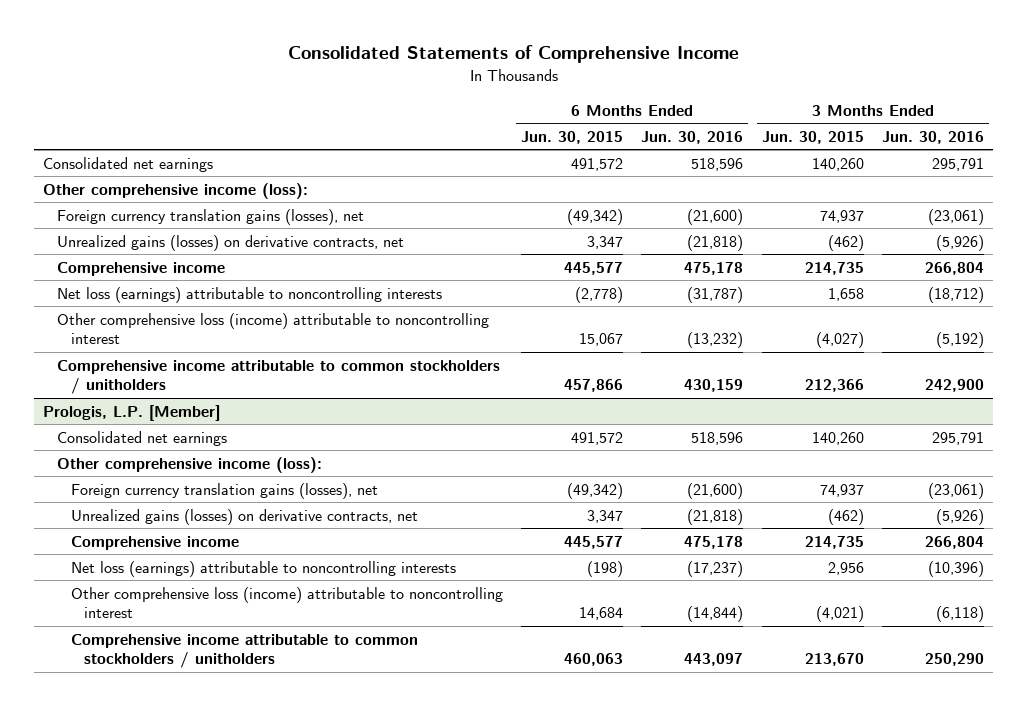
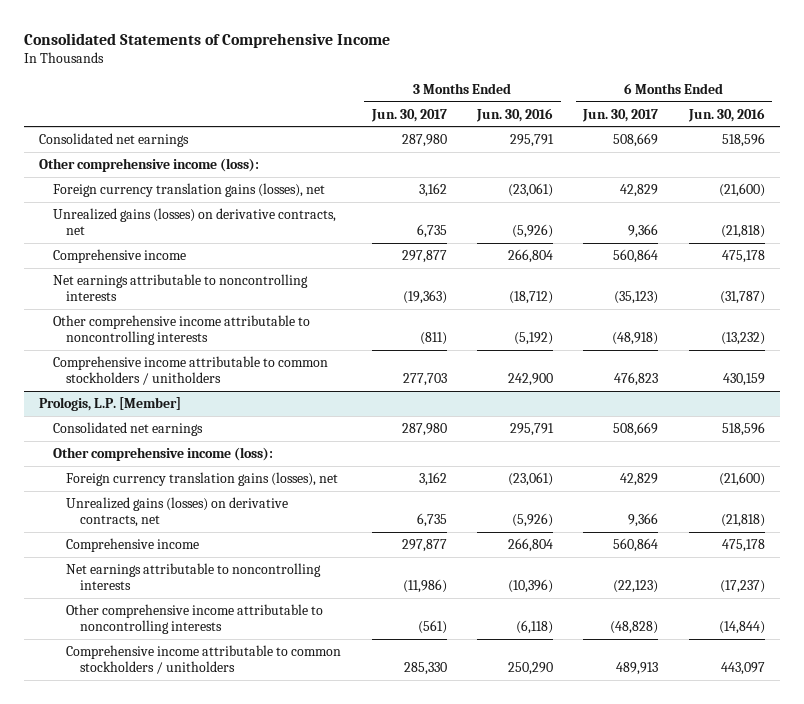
- | 6 Months Ended Jun. 30, 2015 | 6 Months Ended Jun. 30, 2016 | 3 Months Ended Jun. 30, 2015 | 3 Months Ended Jun. 30, 2016
+ | 3 Months Ended Jun. 30, 2017 | 3 Months Ended Jun. 30, 2016 | 6 Months Ended Jun. 30, 2017 | 6 Months Ended Jun. 30, 2016
- Net loss (earnings) attributable to noncontrolling interests | (2,778) | (31,787) | 1,658 | (18,712)
- Other comprehensive loss (income) attributable to noncontrolling interest | 15,067 | (13,232) | (4,027) | (5,192)
+ Net earnings attributable to noncontrolling interests | (19,363) | (18,712) | (35,123) | (31,787)
+ Other comprehensive income attributable to noncontrolling interests | (811) | (5,192) | (48,918) | (13,232)
@ Prologis, L.P. [Member]
- Net loss (earnings) attributable to noncontrolling interests | (198) | (17,237) | 2,956 | (10,396)
- Other comprehensive loss (income) attributable to noncontrolling interest | 14,684 | (14,844) | (4,021) | (6,118)
+ Net earnings attributable to noncontrolling interests | (11,986) | (10,396) | (22,123) | (17,237)
+ Other comprehensive income attributable to noncontrolling interests | (561) | (6,118) | (48,828) | (14,844)

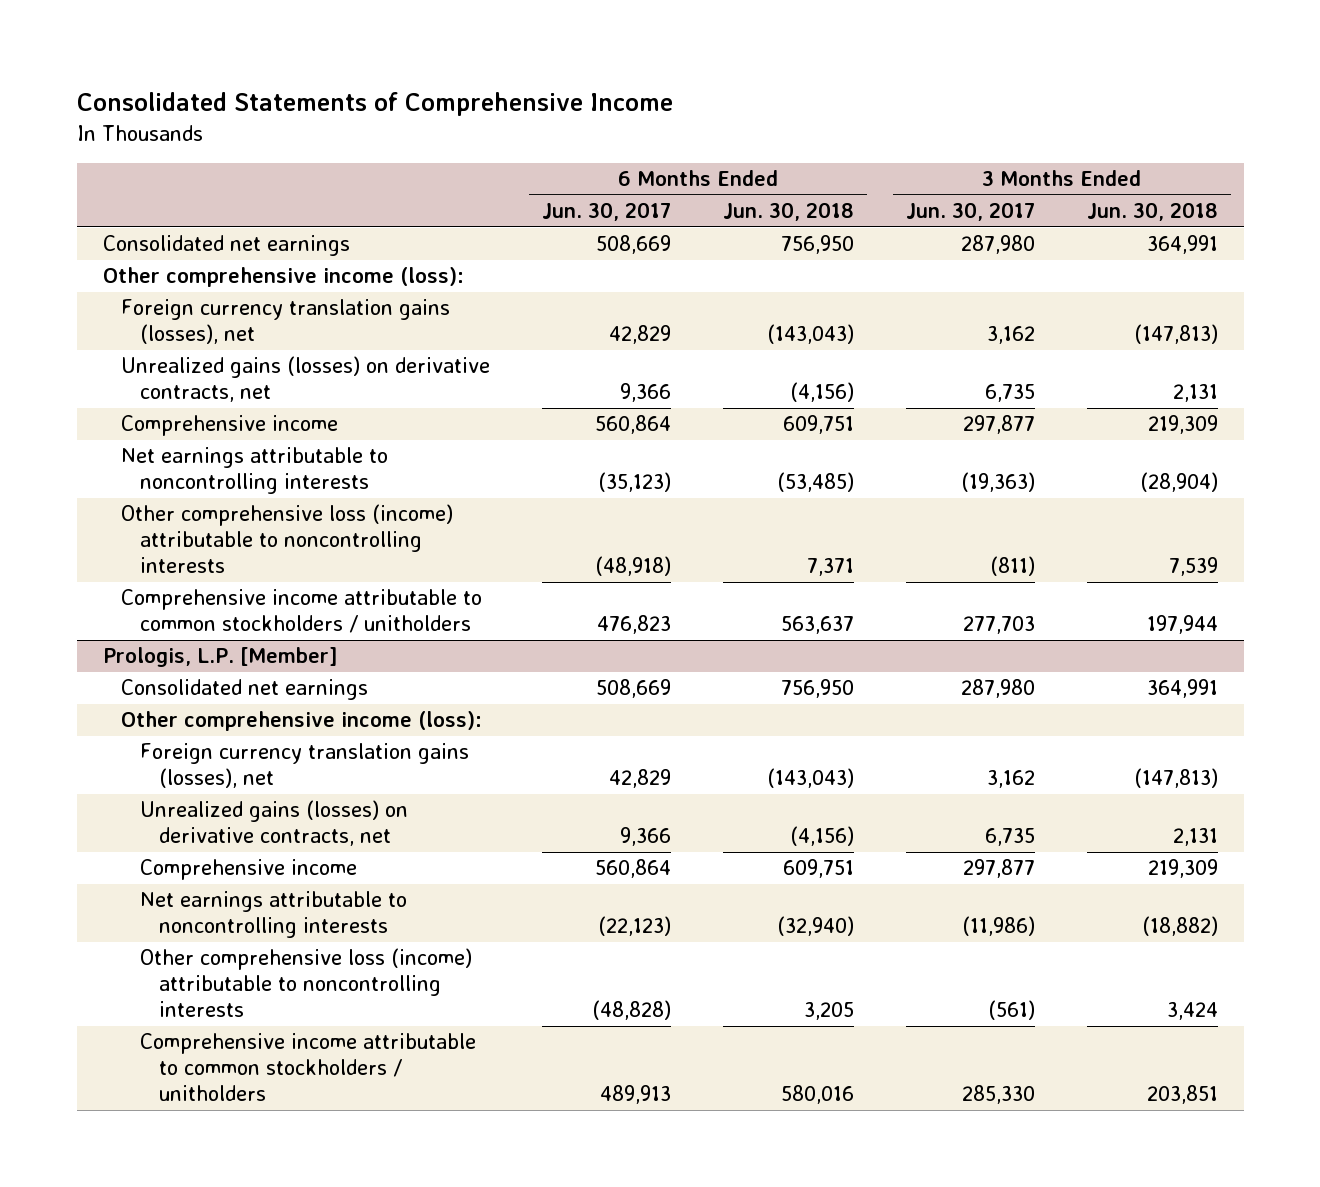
- | 3 Months Ended Jun. 30, 2017 | 3 Months Ended Jun. 30, 2016 | 6 Months Ended Jun. 30, 2017 | 6 Months Ended Jun. 30, 2016
+ | 6 Months Ended Jun. 30, 2017 | 6 Months Ended Jun. 30, 2018 | 3 Months Ended Jun. 30, 2017 | 3 Months Ended Jun. 30, 2018
- Other comprehensive income attributable to noncontrolling interests | (811) | (5,192) | (48,918) | (13,232)
+ Other comprehensive loss (income) attributable to noncontrolling interests | (48,918) | 7,371 | (811) | 7,539
@ Prologis, L.P. [Member]
- Other comprehensive income attributable to noncontrolling interests | (561) | (6,118) | (48,828) | (14,844)
+ Other comprehensive loss (income) attributable to noncontrolling interests | (48,828) | 3,205 | (561) | 3,424

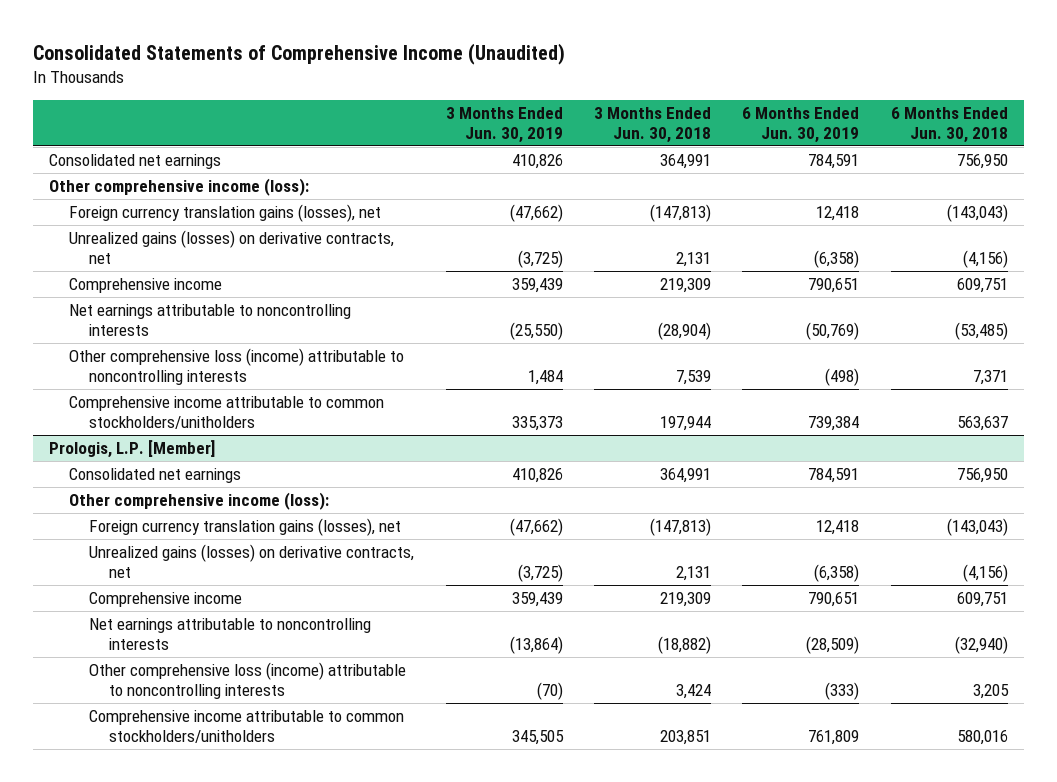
- Consolidated Statements of Comprehensive Income
+ Consolidated Statements of Comprehensive Income (Unaudited)
- | 6 Months Ended Jun. 30, 2017 | 6 Months Ended Jun. 30, 2018 | 3 Months Ended Jun. 30, 2017 | 3 Months Ended Jun. 30, 2018
+ | 3 Months Ended Jun. 30, 2019 | 3 Months Ended Jun. 30, 2018 | 6 Months Ended Jun. 30, 2019 | 6 Months Ended Jun. 30, 2018
- Comprehensive income attributable to common stockholders / unitholders | 476,823 | 563,637 | 277,703 | 197,944
+ Comprehensive income attributable to common stockholders/unitholders | 335,373 | 197,944 | 739,384 | 563,637
@ Prologis, L.P. [Member]
- Comprehensive income attributable to common stockholders / unitholders | 489,913 | 580,016 | 285,330 | 203,851
+ Comprehensive income attributable to common stockholders/unitholders | 345,505 | 203,851 | 761,809 | 580,016

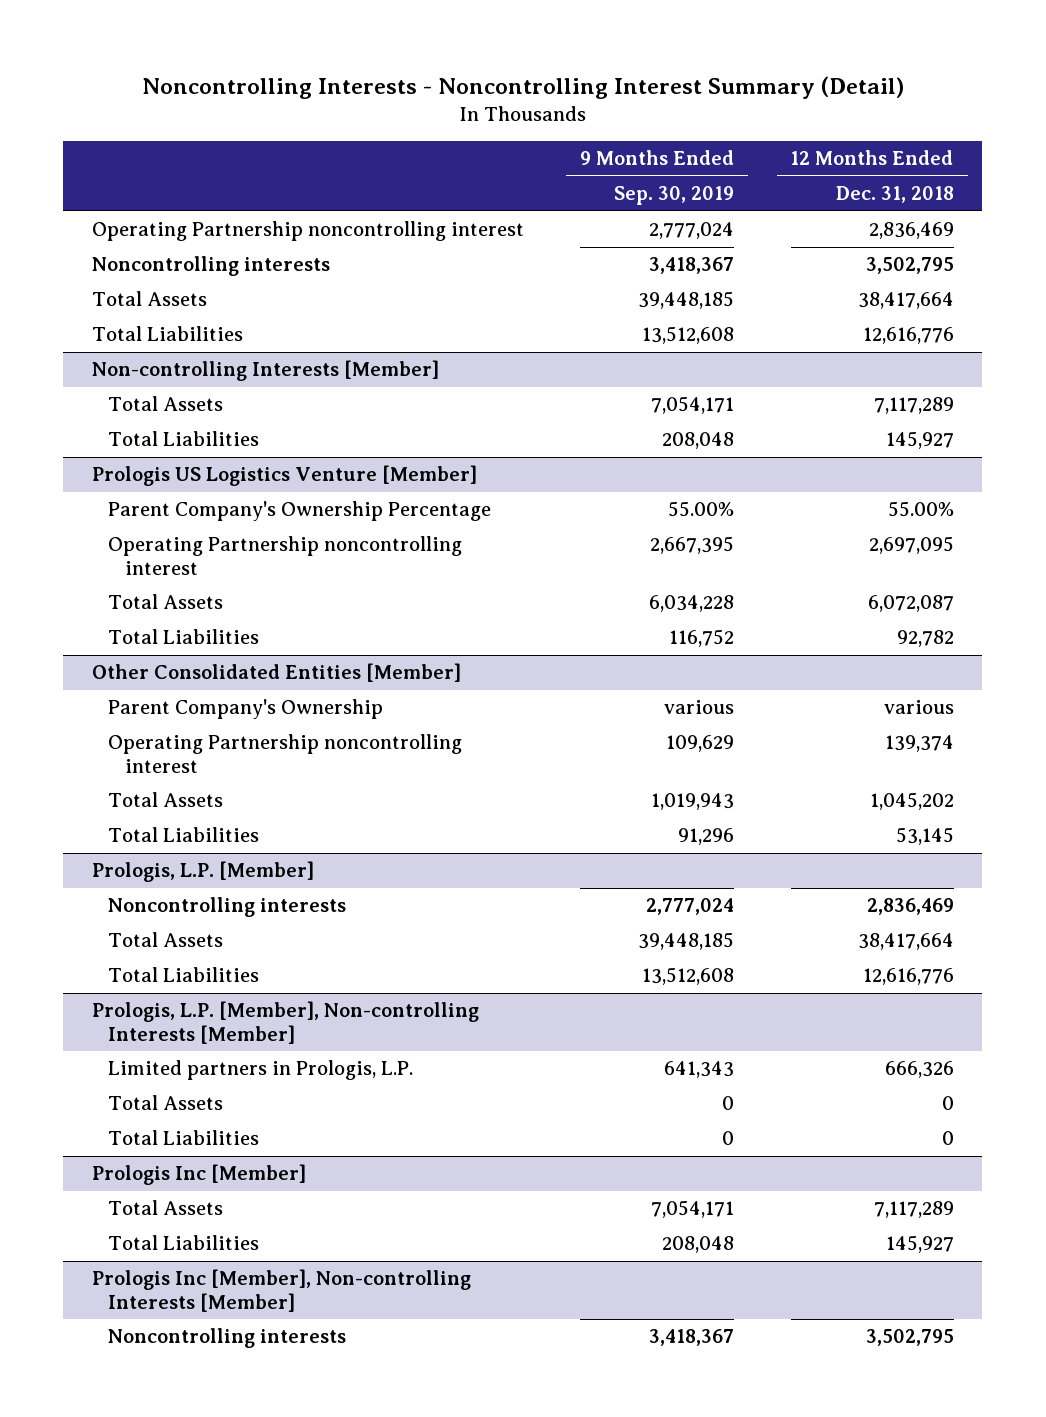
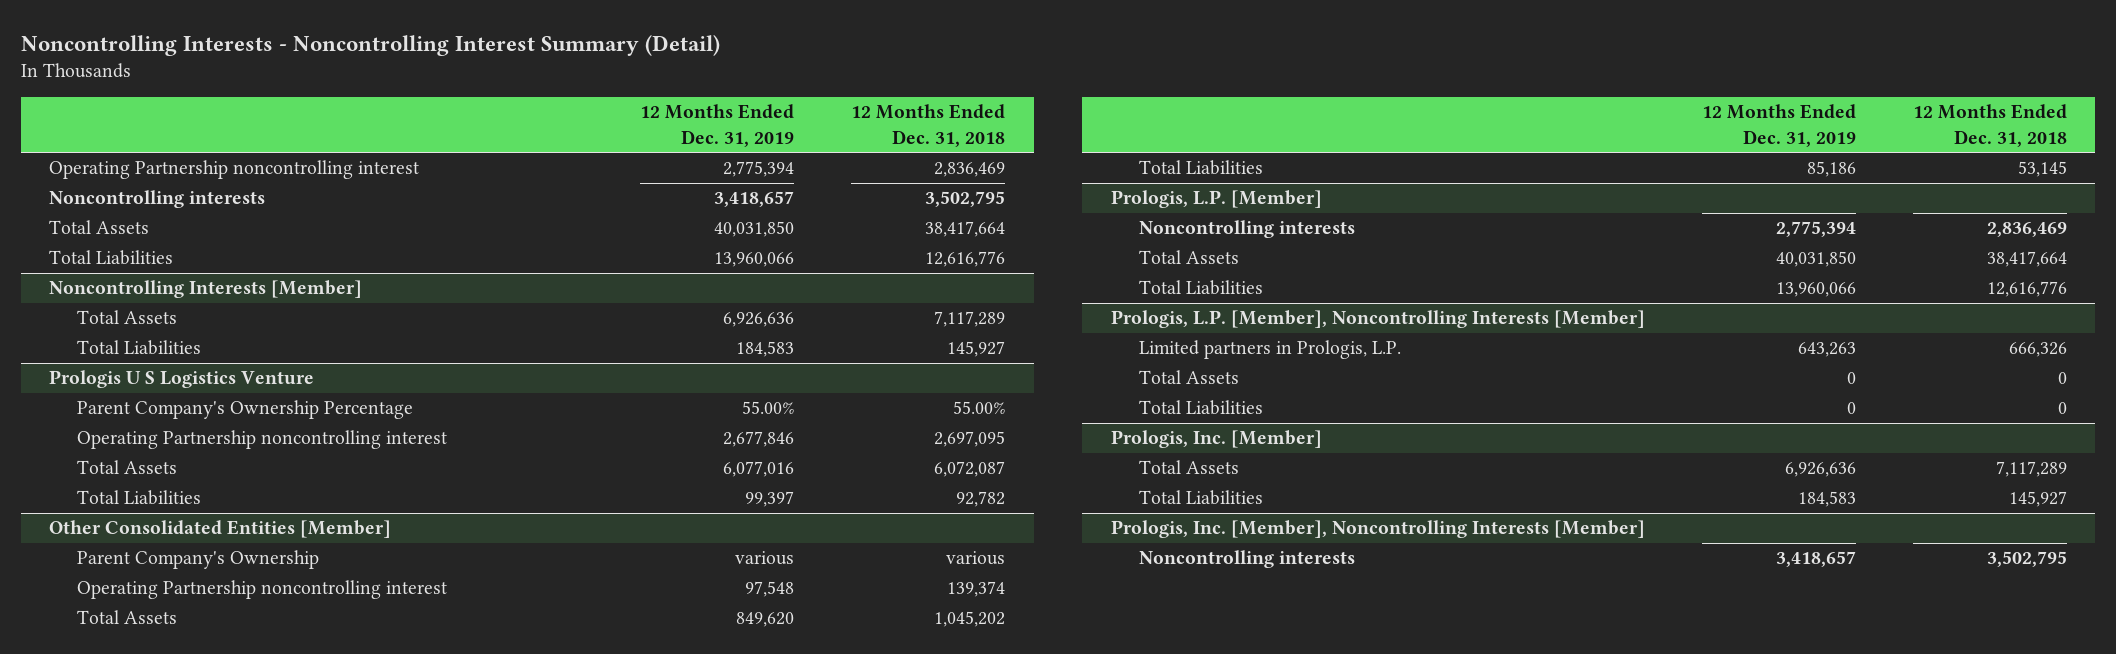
- | 9 Months Ended Sep. 30, 2019 | 12 Months Ended Dec. 31, 2018
+ | 12 Months Ended Dec. 31, 2019 | 12 Months Ended Dec. 31, 2018
- Non-controlling Interests [Member]
+ Noncontrolling Interests [Member]
- Prologis US Logistics Venture [Member]
+ Prologis U S Logistics Venture
- Prologis, L.P. [Member], Non-controlling Interests [Member]
+ Prologis, L.P. [Member], Noncontrolling Interests [Member]
- Prologis Inc [Member]
+ Prologis, Inc. [Member]
- Prologis Inc [Member], Non-controlling Interests [Member]
+ Prologis, Inc. [Member], Noncontrolling Interests [Member]

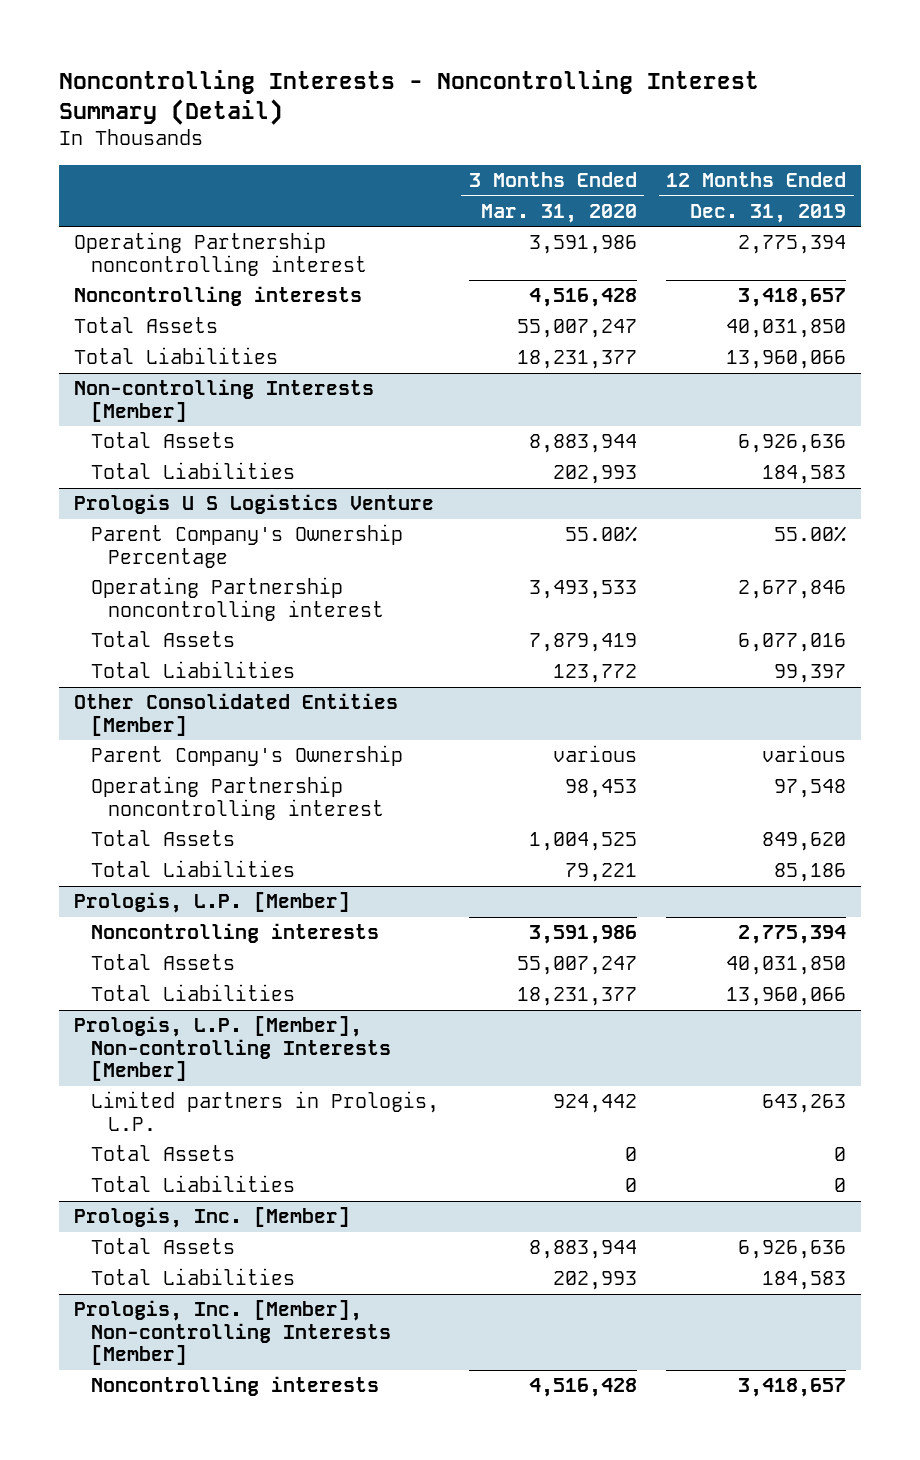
- | 12 Months Ended Dec. 31, 2019 | 12 Months Ended Dec. 31, 2018
+ | 3 Months Ended Mar. 31, 2020 | 12 Months Ended Dec. 31, 2019
- Noncontrolling Interests [Member]
+ Non-controlling Interests [Member]
- Prologis, L.P. [Member], Noncontrolling Interests [Member]
+ Prologis, L.P. [Member], Non-controlling Interests [Member]
- Prologis, Inc. [Member], Noncontrolling Interests [Member]
+ Prologis, Inc. [Member], Non-controlling Interests [Member]

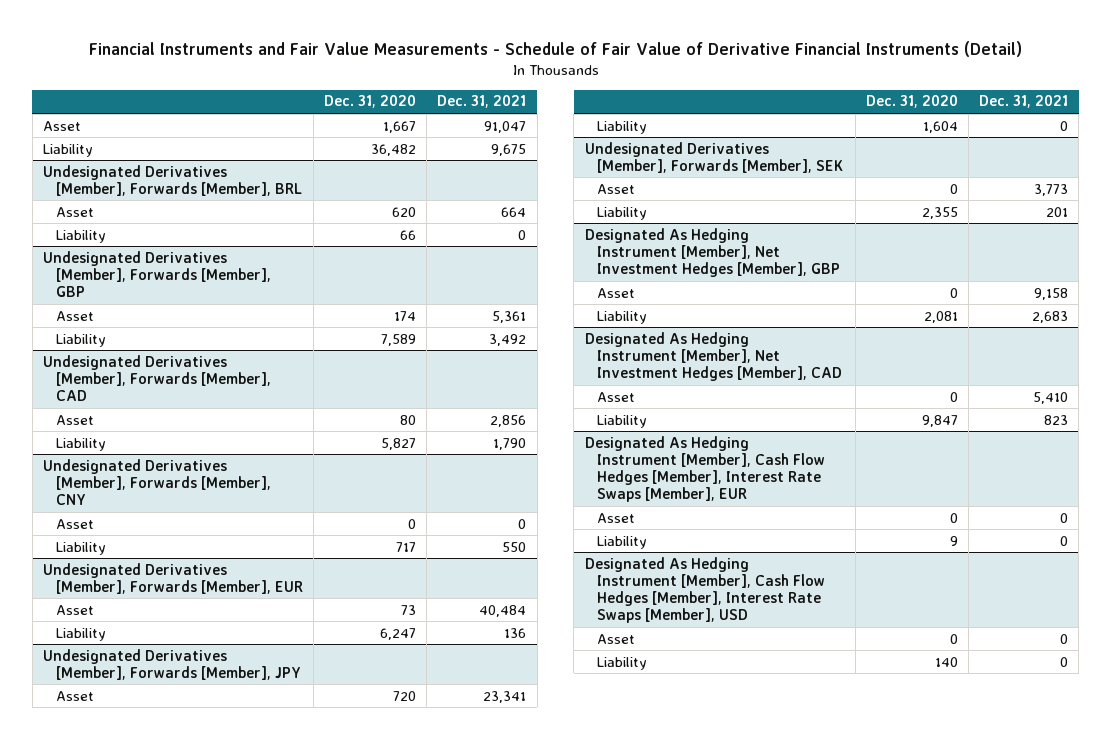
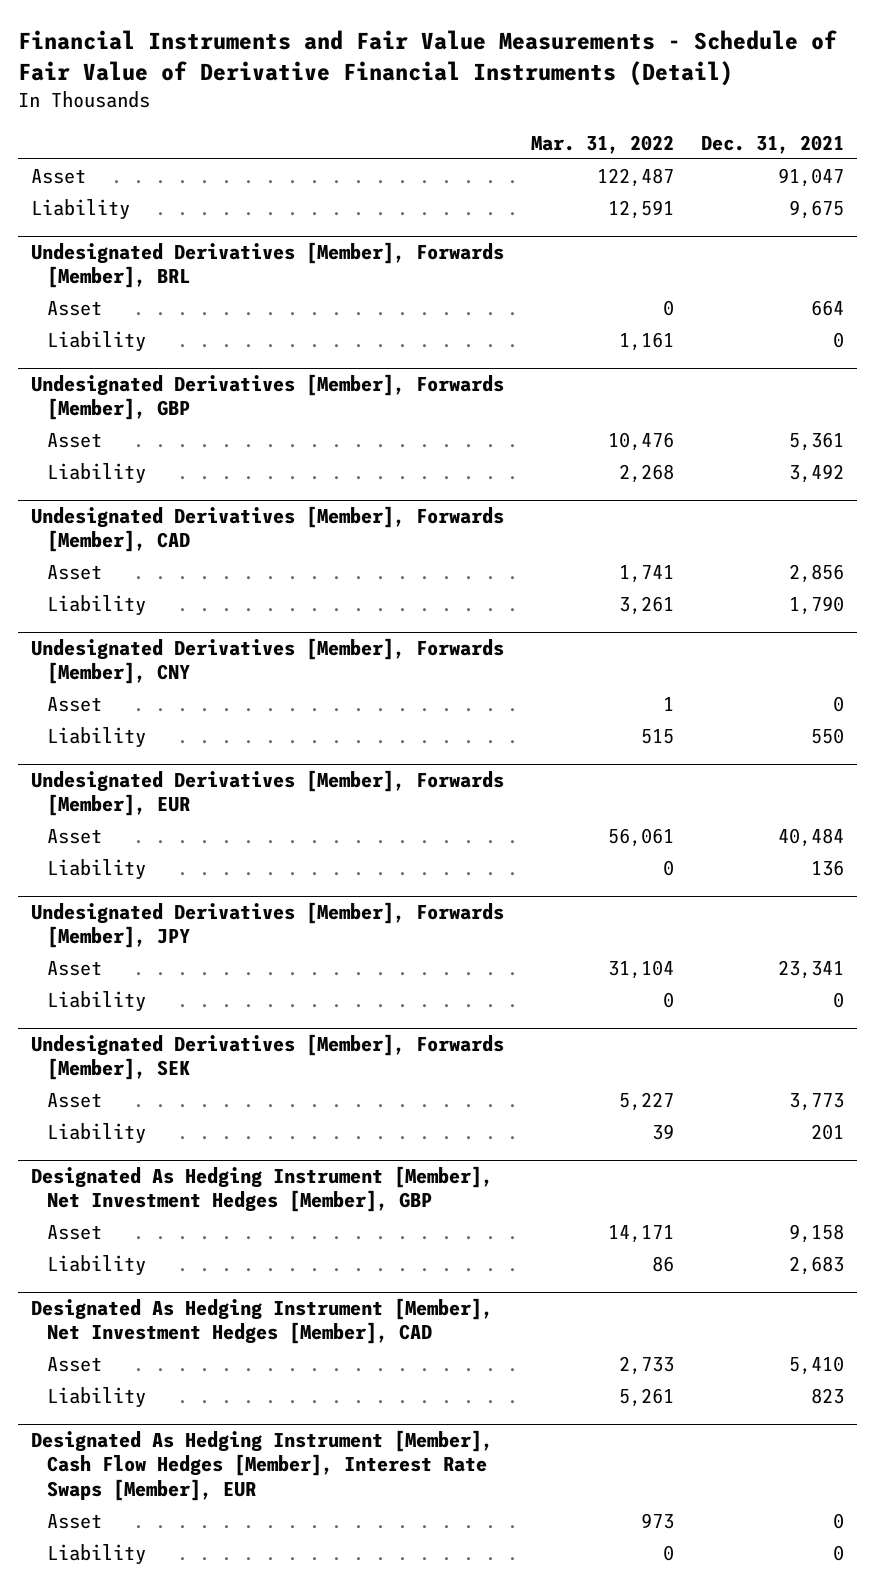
- | Dec. 31, 2020 | Dec. 31, 2021
+ | Mar. 31, 2022 | Dec. 31, 2021
- Designated As Hedging Instrument [Member], Cash Flow Hedges [Member], Interest Rate Swaps [Member], USD
- Asset | 0 | 0
- Liability | 140 | 0

